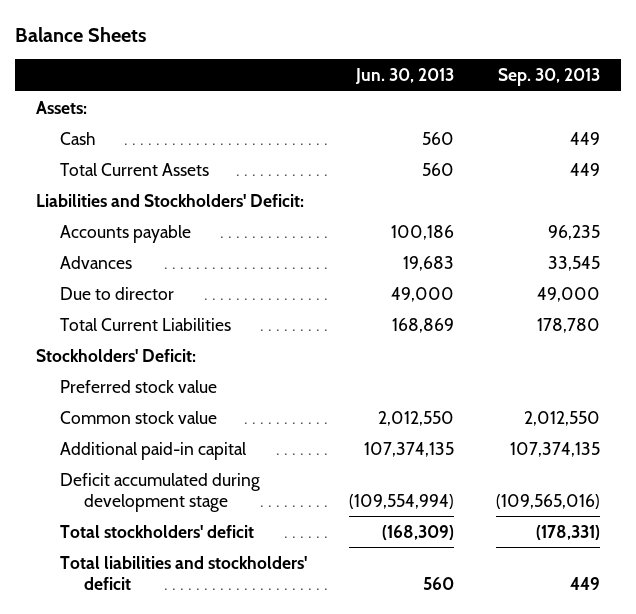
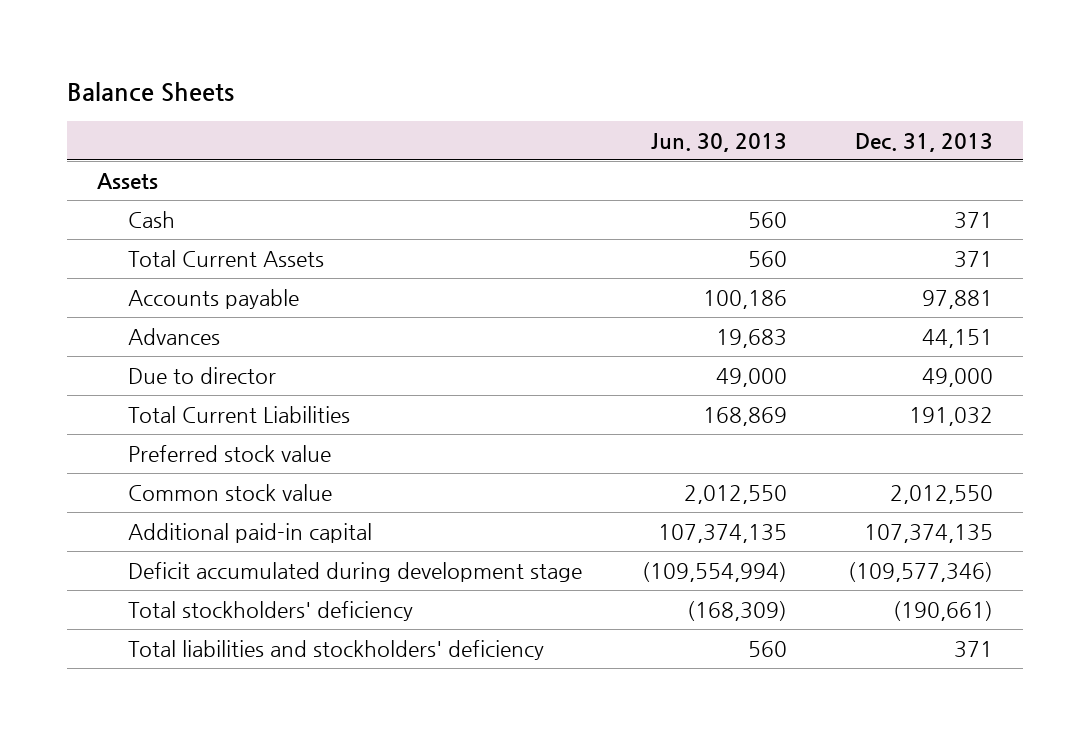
- | Jun. 30, 2013 | Sep. 30, 2013
+ | Jun. 30, 2013 | Dec. 31, 2013
- Assets:
+ Assets
- Liabilities and Stockholders' Deficit:
- Stockholders' Deficit:
- Total stockholders' deficit | (168,309) | (178,331)
- Total liabilities and stockholders' deficit | 560 | 449
+ Total stockholders' deficiency | (168,309) | (190,661)
+ Total liabilities and stockholders' deficiency | 560 | 371

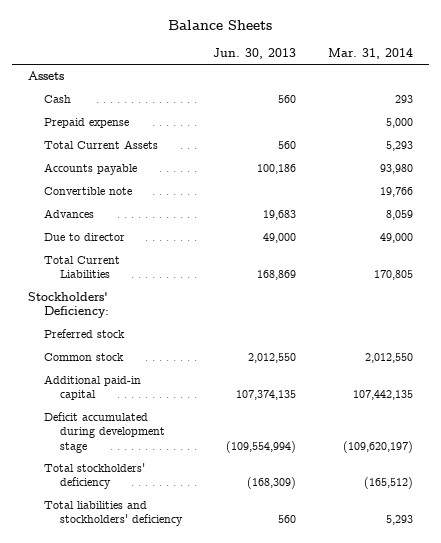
- | Jun. 30, 2013 | Dec. 31, 2013
+ | Jun. 30, 2013 | Mar. 31, 2014
+ Prepaid expense | | 5,000
+ Convertible note | | 19,766
- Preferred stock value
- Common stock value | 2,012,550 | 2,012,550
+ Stockholders' Deficiency:
+ Preferred stock
+ Common stock | 2,012,550 | 2,012,550

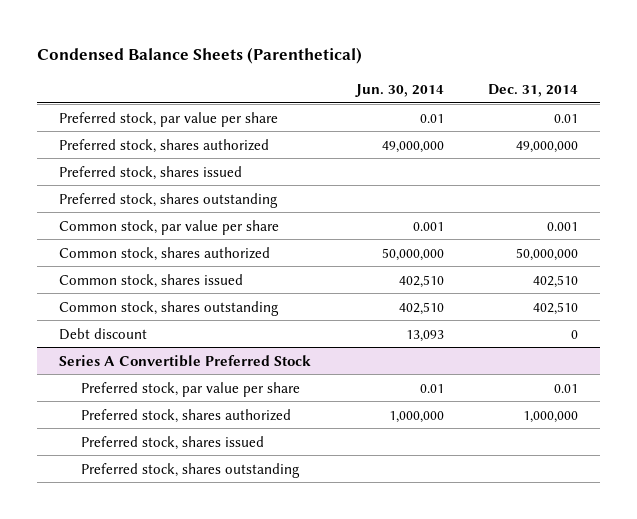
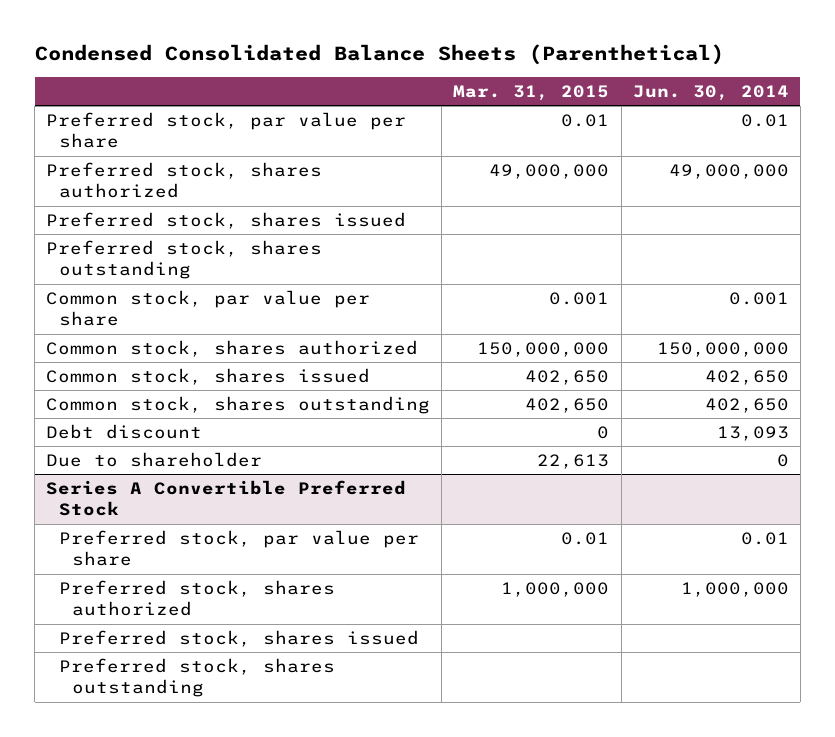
- Condensed Balance Sheets (Parenthetical)
+ Condensed Consolidated Balance Sheets (Parenthetical)
- | Jun. 30, 2014 | Dec. 31, 2014
+ | Mar. 31, 2015 | Jun. 30, 2014
- Common stock, shares authorized | 50,000,000 | 50,000,000
- Common stock, shares issued | 402,510 | 402,510
- Common stock, shares outstanding | 402,510 | 402,510
+ Common stock, shares authorized | 150,000,000 | 150,000,000
+ Common stock, shares issued | 402,650 | 402,650
+ Common stock, shares outstanding | 402,650 | 402,650
+ Due to shareholder | 22,613 | 0

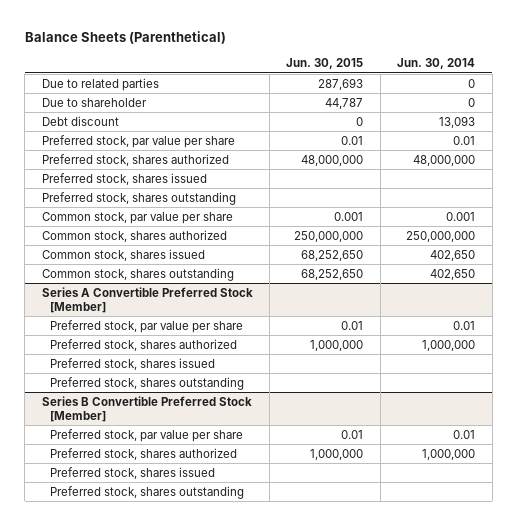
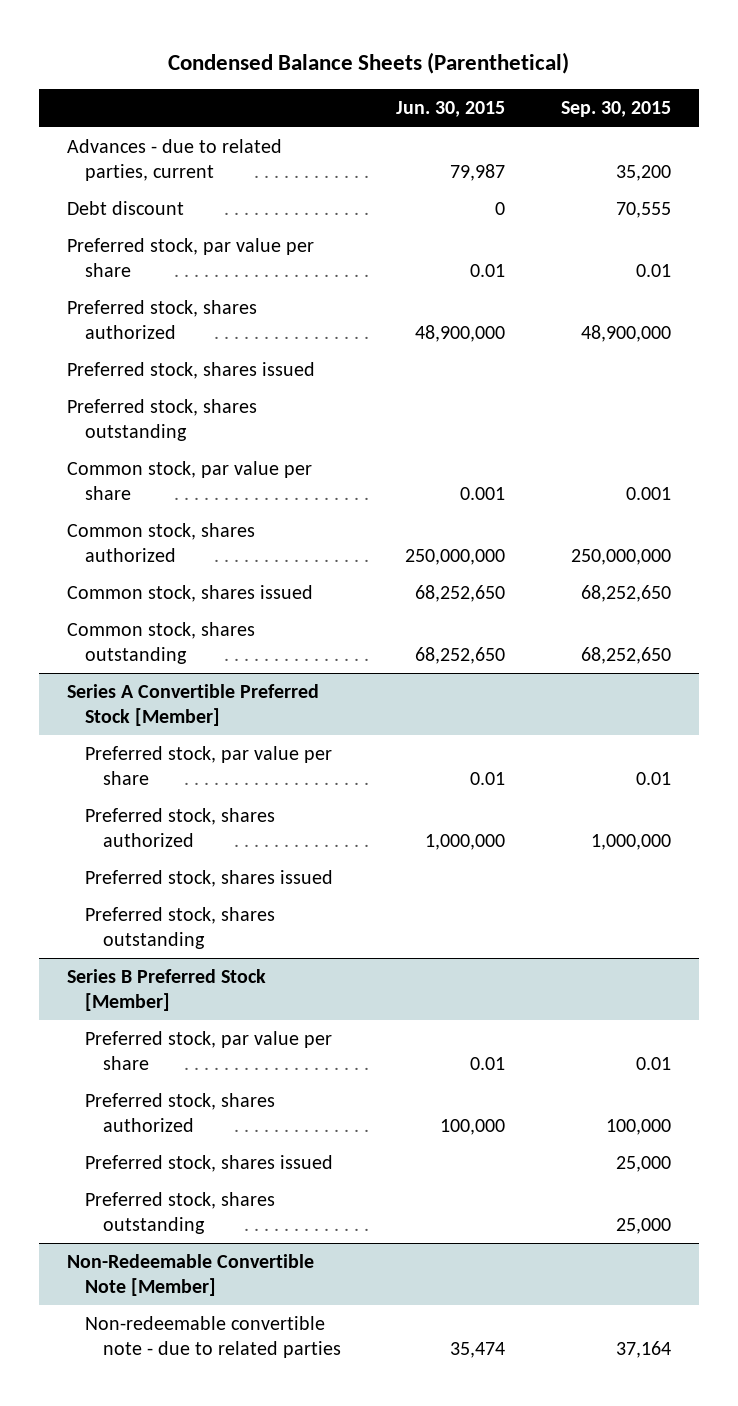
- Balance Sheets (Parenthetical)
+ Condensed Balance Sheets (Parenthetical)
- | Jun. 30, 2015 | Jun. 30, 2014
+ | Jun. 30, 2015 | Sep. 30, 2015
- Due to related parties | 287,693 | 0
- Due to shareholder | 44,787 | 0
+ Advances - due to related parties, current | 79,987 | 35,200
- Preferred stock, shares authorized | 48,000,000 | 48,000,000
+ Preferred stock, shares authorized | 48,900,000 | 48,900,000
- Series B Convertible Preferred Stock [Member]
+ Series B Preferred Stock [Member]
- Preferred stock, shares authorized | 1,000,000 | 1,000,000
+ Preferred stock, shares authorized | 100,000 | 100,000
+ Non-Redeemable Convertible Note [Member]
+ Non-redeemable convertible note - due to related parties | 35,474 | 37,164

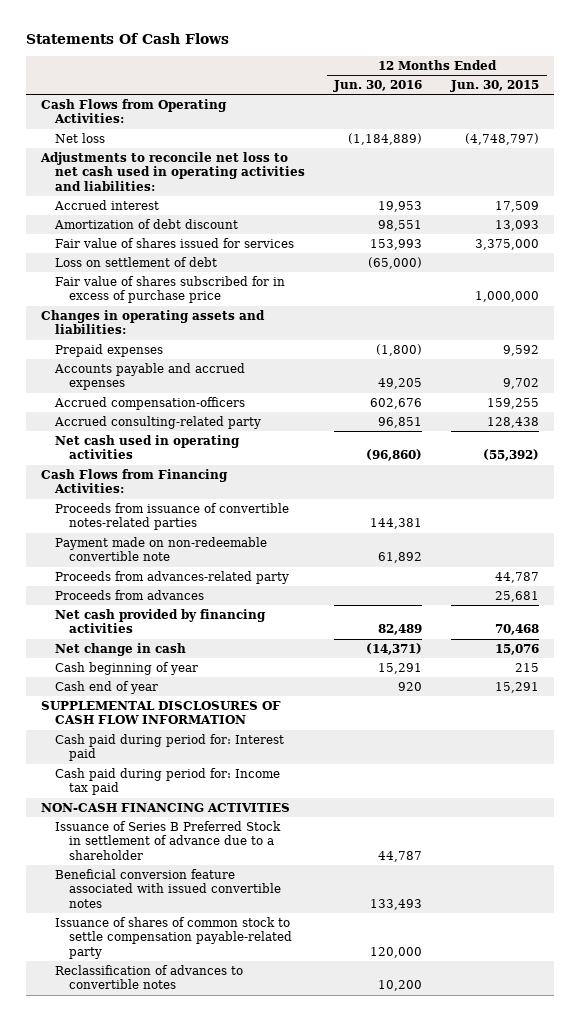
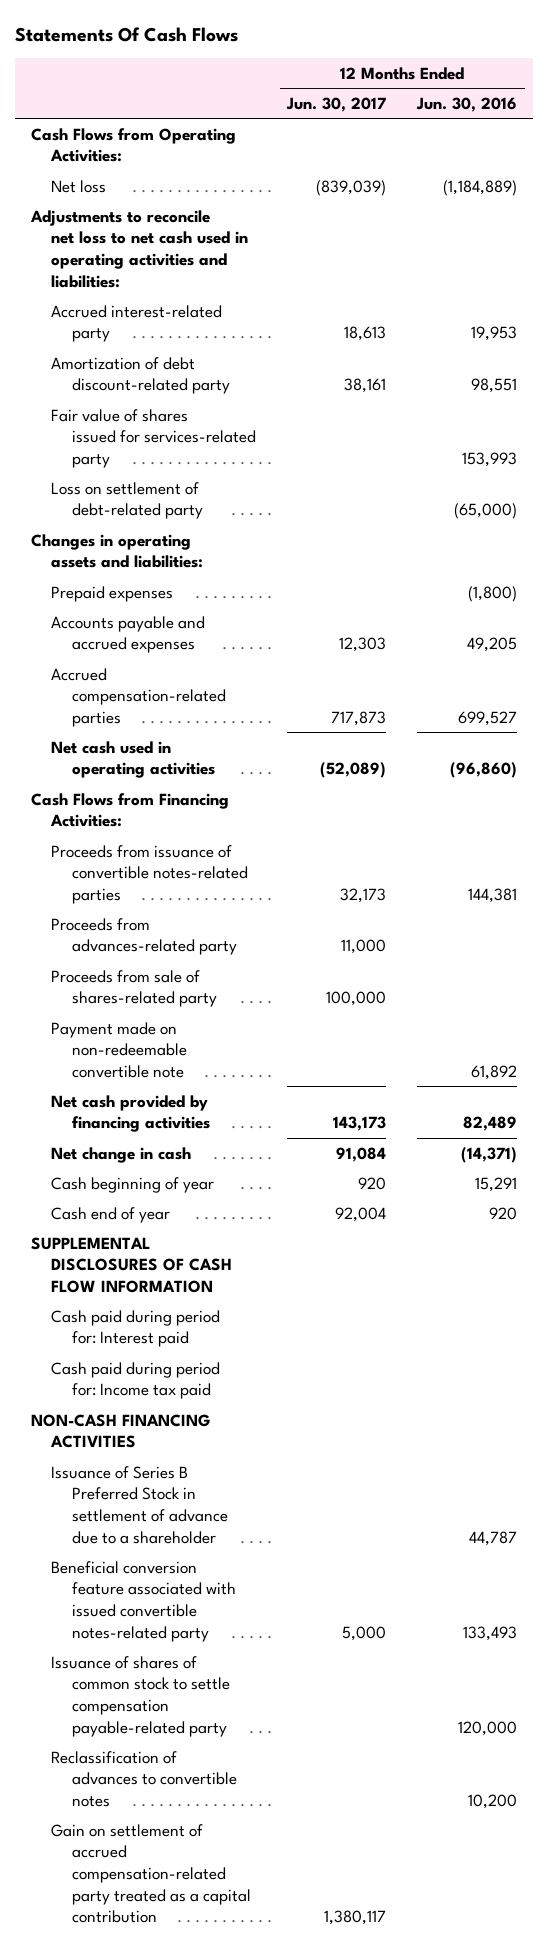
- | 12 Months Ended Jun. 30, 2016 | 12 Months Ended Jun. 30, 2015
+ | 12 Months Ended Jun. 30, 2017 | 12 Months Ended Jun. 30, 2016
- Accrued interest | 19,953 | 17,509
- Amortization of debt discount | 98,551 | 13,093
- Fair value of shares issued for services | 153,993 | 3,375,000
- Loss on settlement of debt | (65,000) |
- Fair value of shares subscribed for in excess of purchase price | | 1,000,000
+ Accrued interest-related party | 18,613 | 19,953
+ Amortization of debt discount-related party | 38,161 | 98,551
+ Fair value of shares issued for services-related party | | 153,993
+ Loss on settlement of debt-related party | | (65,000)
- Accrued compensation-officers | 602,676 | 159,255
- Accrued consulting-related party | 96,851 | 128,438
+ Accrued compensation-related parties | 717,873 | 699,527
- Proceeds from advances | | 25,681
+ Proceeds from sale of shares-related party | 100,000 |
moved down: Payment made on non-redeemable convertible note | | 61,892
- Beneficial conversion feature associated with issued convertible notes | 133,493 |
+ Beneficial conversion feature associated with issued convertible notes-related party | 5,000 | 133,493
+ Gain on settlement of accrued compensation-related party treated as a capital contribution | 1,380,117 |

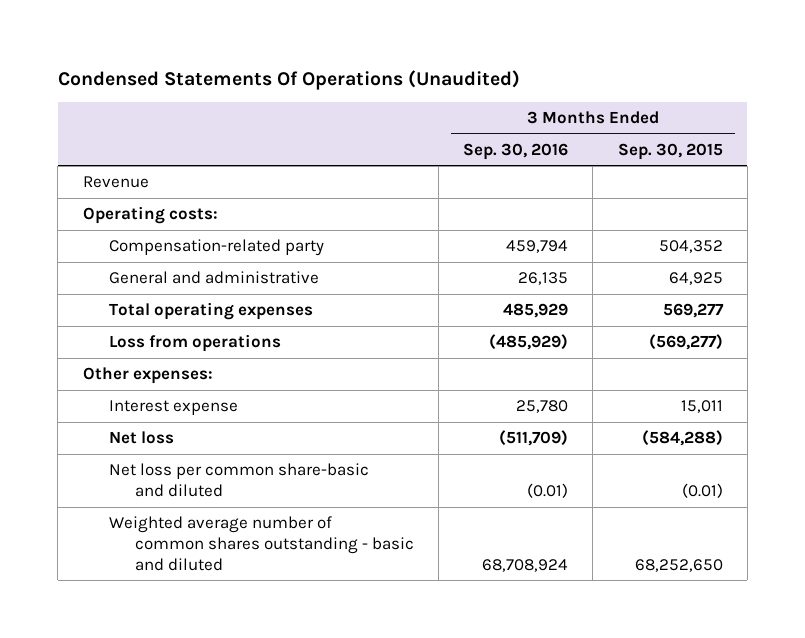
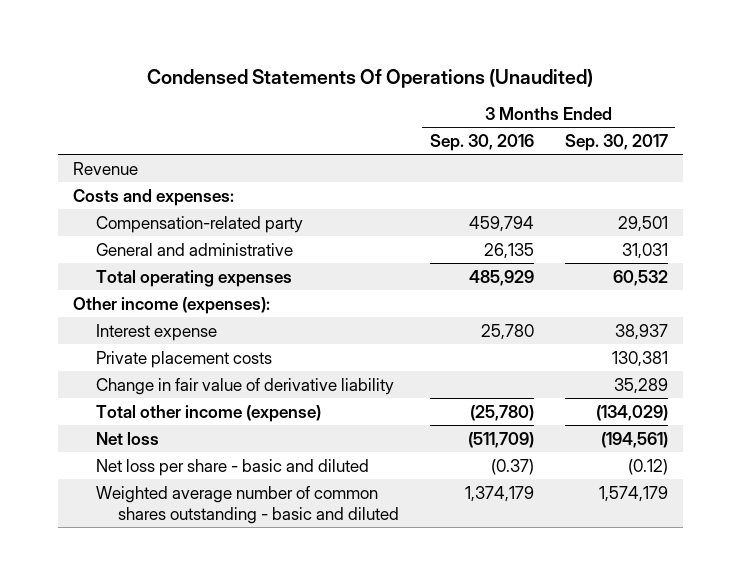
- | 3 Months Ended Sep. 30, 2016 | 3 Months Ended Sep. 30, 2015
+ | 3 Months Ended Sep. 30, 2016 | 3 Months Ended Sep. 30, 2017
- Operating costs:
+ Costs and expenses:
- Loss from operations | (485,929) | (569,277)
- Other expenses:
+ Other income (expenses):
+ Private placement costs | | 130,381
+ Change in fair value of derivative liability | | 35,289
+ Total other income (expense) | (25,780) | (134,029)
- Net loss per common share-basic and diluted | (0.01) | (0.01)
- Weighted average number of common shares outstanding - basic and diluted | 68,708,924 | 68,252,650
+ Net loss per share - basic and diluted | (0.37) | (0.12)
+ Weighted average number of common shares outstanding - basic and diluted | 1,374,179 | 1,574,179

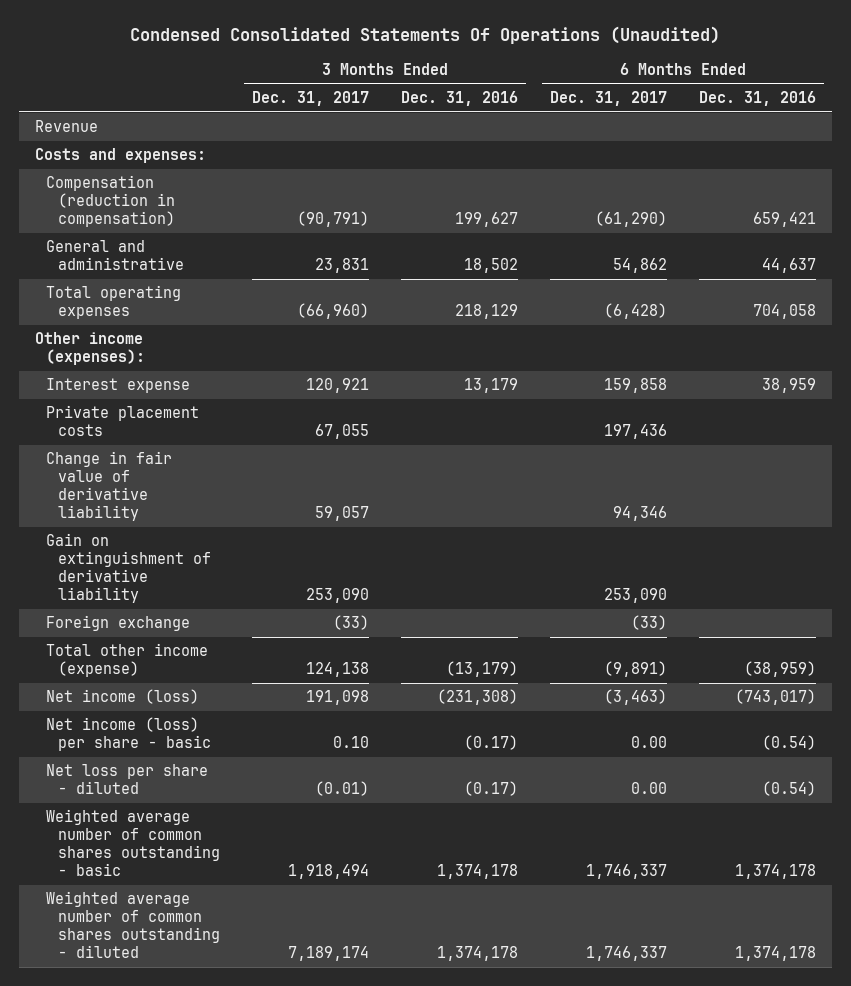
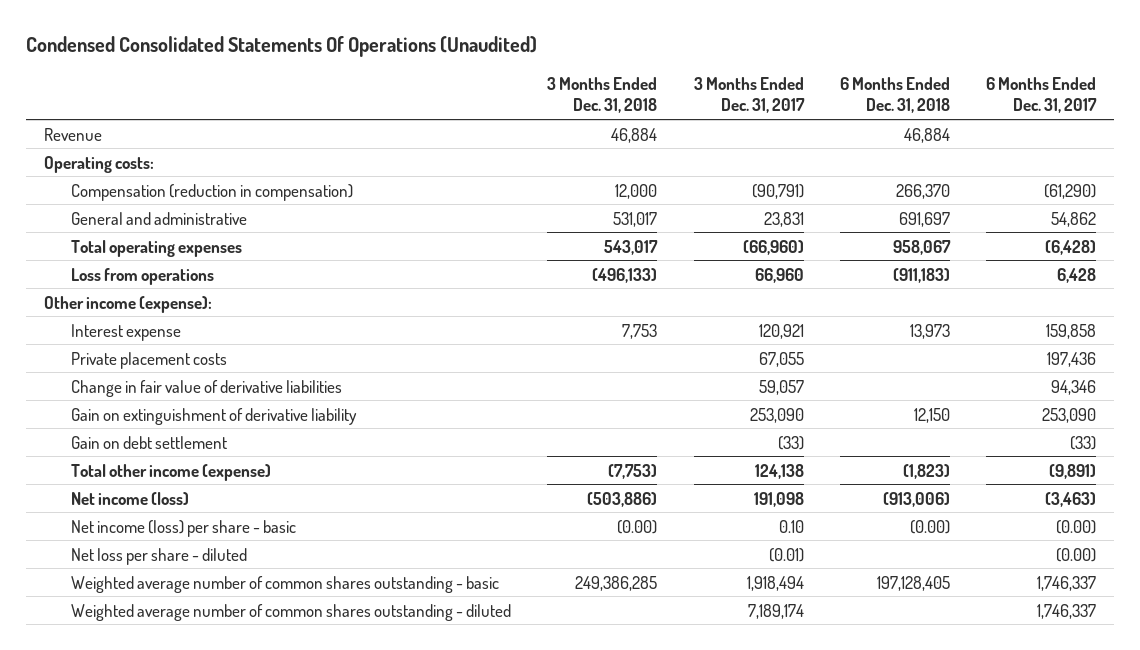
- | 3 Months Ended Dec. 31, 2017 | 3 Months Ended Dec. 31, 2016 | 6 Months Ended Dec. 31, 2017 | 6 Months Ended Dec. 31, 2016
+ | 3 Months Ended Dec. 31, 2018 | 3 Months Ended Dec. 31, 2017 | 6 Months Ended Dec. 31, 2018 | 6 Months Ended Dec. 31, 2017
- Costs and expenses:
+ Operating costs:
- Other income (expenses):
+ Loss from operations | (496,133) | 66,960 | (911,183) | 6,428
+ Other income (expense):
- Change in fair value of derivative liability | 59,057 | | 94,346 |
+ Change in fair value of derivative liabilities | | 59,057 | | 94,346
- Foreign exchange | (33) | | (33) |
+ Gain on debt settlement | | (33) | | (33)
- Net income (loss) per share - basic | 0.10 | (0.17) | 0.00 | (0.54)
- Net loss per share - diluted | (0.01) | (0.17) | 0.00 | (0.54)
+ Net income (loss) per share - basic | (0.00) | 0.10 | (0.00) | (0.00)
+ Net loss per share - diluted | | (0.01) | | (0.00)

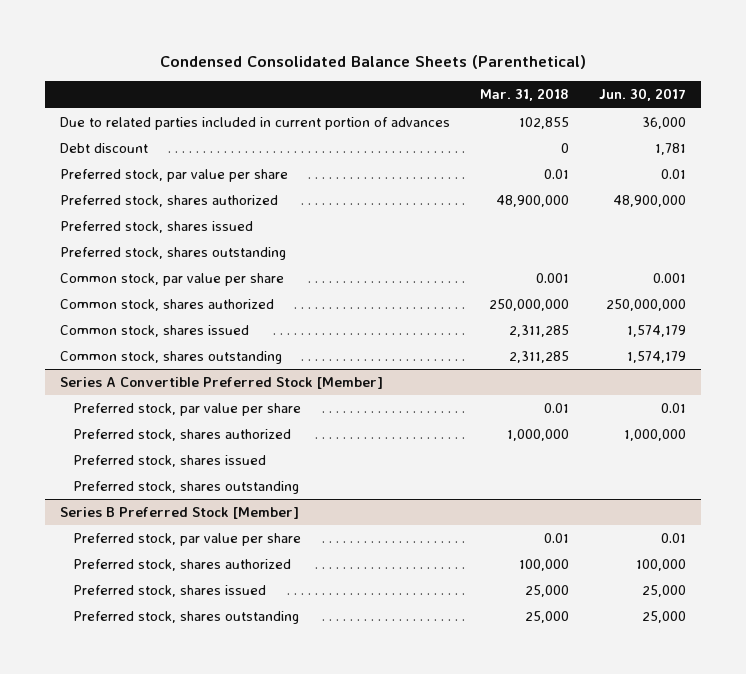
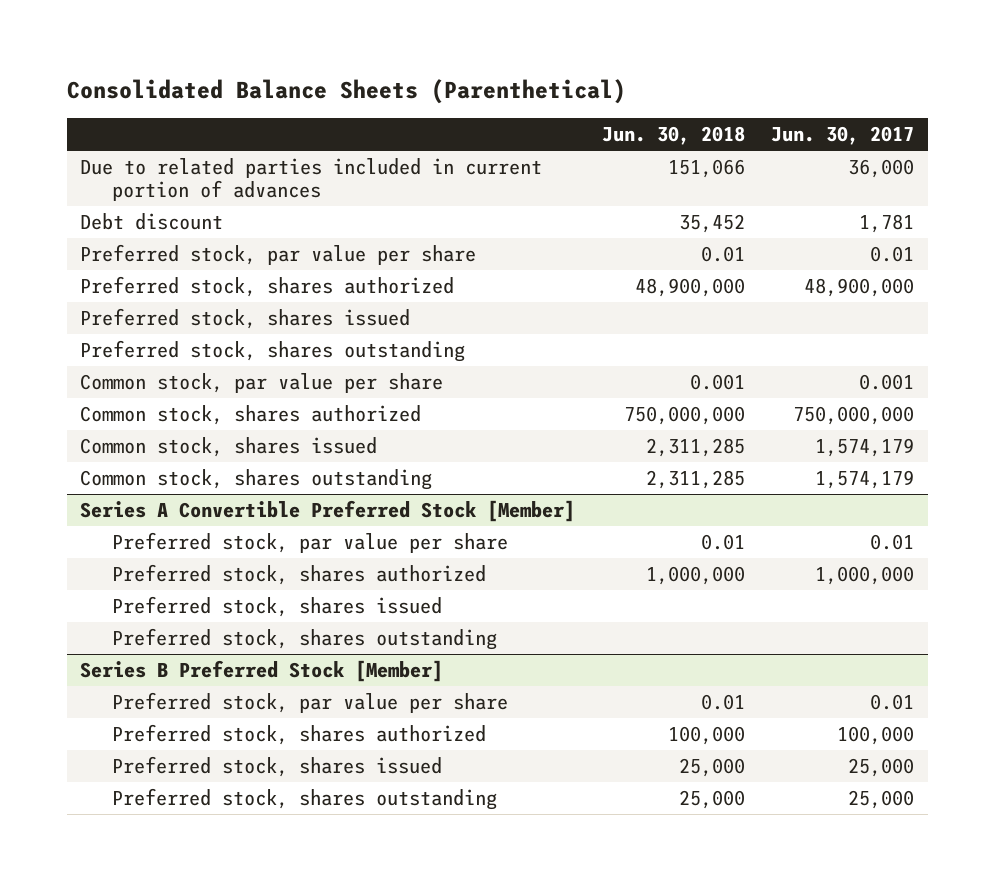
- Condensed Consolidated Balance Sheets (Parenthetical)
+ Consolidated Balance Sheets (Parenthetical)
- | Mar. 31, 2018 | Jun. 30, 2017
+ | Jun. 30, 2018 | Jun. 30, 2017
- Common stock, shares authorized | 250,000,000 | 250,000,000
+ Common stock, shares authorized | 750,000,000 | 750,000,000

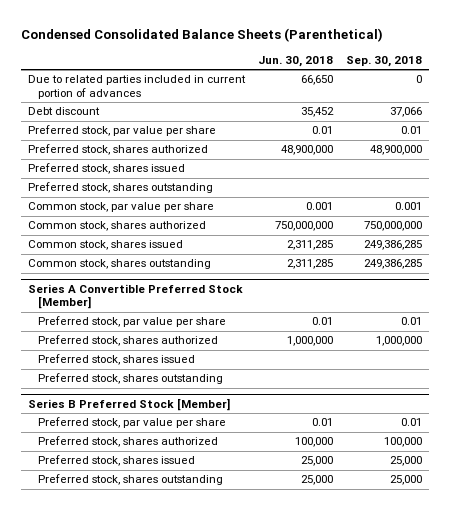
- Consolidated Balance Sheets (Parenthetical)
+ Condensed Consolidated Balance Sheets (Parenthetical)
- | Jun. 30, 2018 | Jun. 30, 2017
+ | Jun. 30, 2018 | Sep. 30, 2018
- Due to related parties included in current portion of advances | 151,066 | 36,000
+ Due to related parties included in current portion of advances | 66,650 | 0

